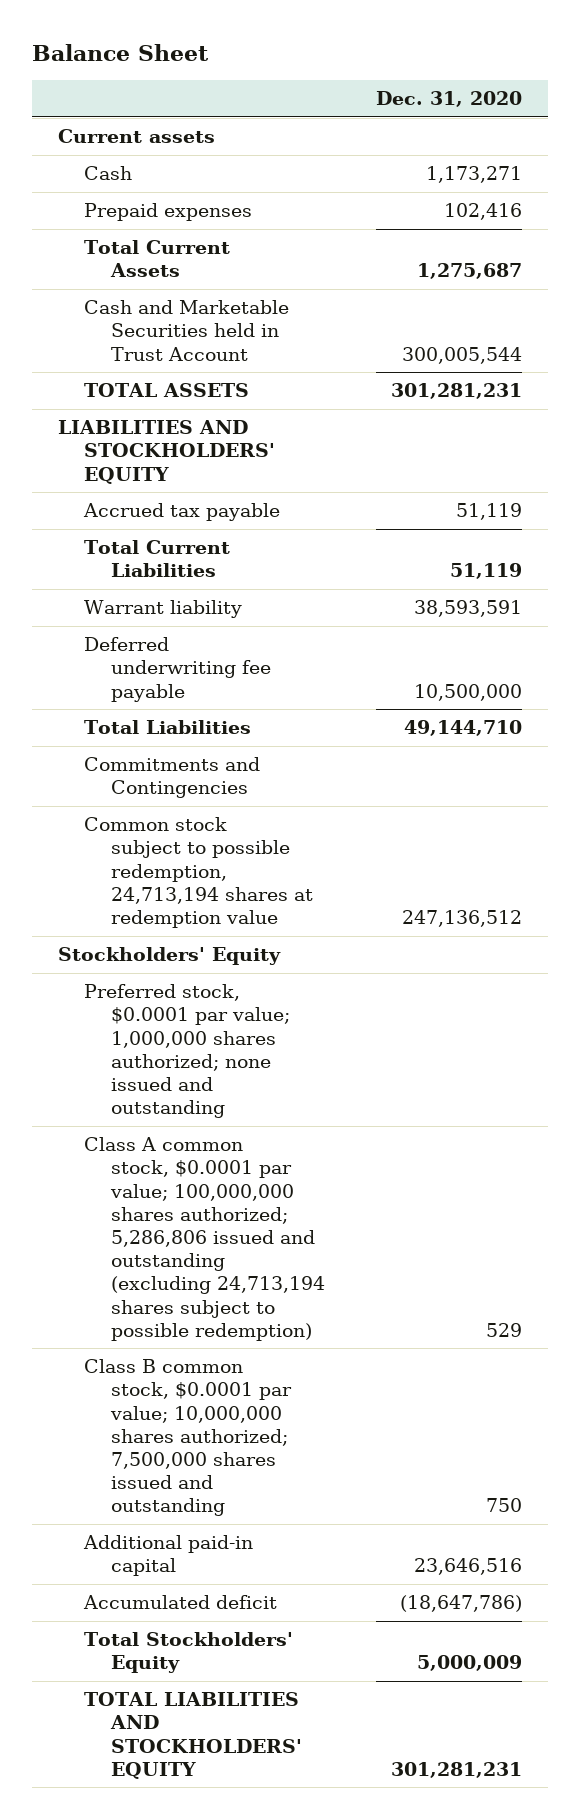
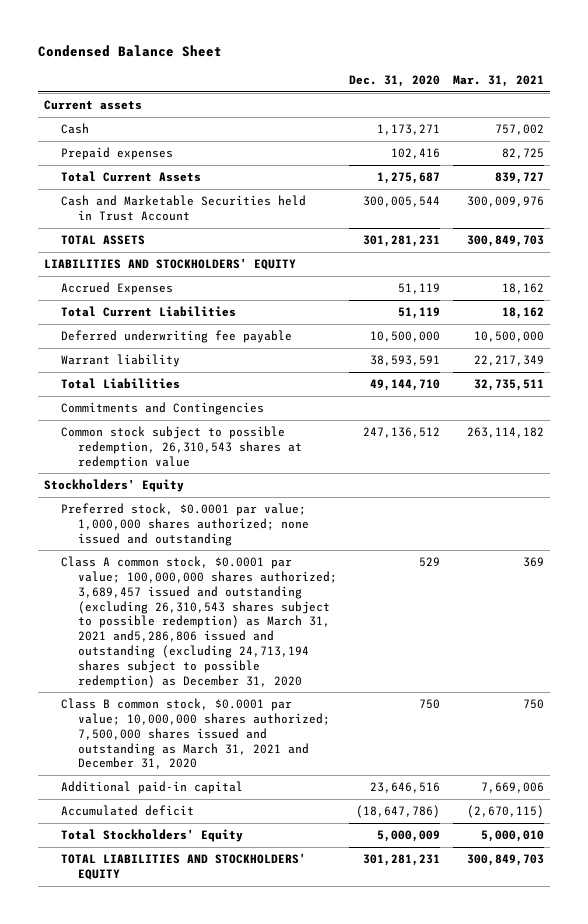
- Balance Sheet
+ Condensed Balance Sheet
- | Dec. 31, 2020
+ | Dec. 31, 2020 | Mar. 31, 2021
- Accrued tax payable | 51,119
+ Accrued Expenses | 51,119 | 18,162
moved down: Warrant liability | 38,593,591 | 22,217,349
- Common stock subject to possible redemption, 24,713,194 shares at redemption value | 247,136,512
+ Common stock subject to possible redemption, 26,310,543 shares at redemption value | 247,136,512 | 263,114,182
- Class A common stock, $0.0001 par value; 100,000,000 shares authorized; 5,286,806 issued and outstanding (excluding 24,713,194 shares subject to possible redemption) | 529
- Class B common stock, $0.0001 par value; 10,000,000 shares authorized; 7,500,000 shares issued and outstanding | 750
+ Class A common stock, $0.0001 par value; 100,000,000 shares authorized; 3,689,457 issued and outstanding (excluding 26,310,543 shares subject to possible redemption) as March 31, 2021 and5,286,806 issued and outstanding (excluding 24,713,194 shares subject to possible redemption) as December 31, 2020 | 529 | 369
+ Class B common stock, $0.0001 par value; 10,000,000 shares authorized; 7,500,000 shares issued and outstanding as March 31, 2021 and December 31, 2020 | 750 | 750

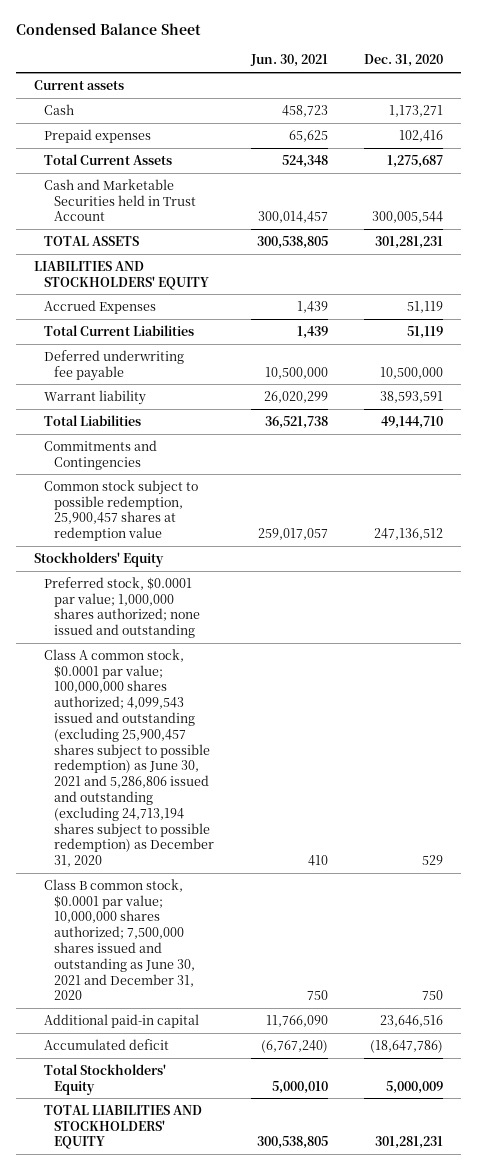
- | Dec. 31, 2020 | Mar. 31, 2021
+ | Jun. 30, 2021 | Dec. 31, 2020
- Common stock subject to possible redemption, 26,310,543 shares at redemption value | 247,136,512 | 263,114,182
+ Common stock subject to possible redemption, 25,900,457 shares at redemption value | 259,017,057 | 247,136,512
- Class A common stock, $0.0001 par value; 100,000,000 shares authorized; 3,689,457 issued and outstanding (excluding 26,310,543 shares subject to possible redemption) as March 31, 2021 and5,286,806 issued and outstanding (excluding 24,713,194 shares subject to possible redemption) as December 31, 2020 | 529 | 369
- Class B common stock, $0.0001 par value; 10,000,000 shares authorized; 7,500,000 shares issued and outstanding as March 31, 2021 and December 31, 2020 | 750 | 750
+ Class A common stock, $0.0001 par value; 100,000,000 shares authorized; 4,099,543 issued and outstanding (excluding 25,900,457 shares subject to possible redemption) as June 30, 2021 and 5,286,806 issued and outstanding (excluding 24,713,194 shares subject to possible redemption) as December 31, 2020 | 410 | 529
+ Class B common stock, $0.0001 par value; 10,000,000 shares authorized; 7,500,000 shares issued and outstanding as June 30, 2021 and December 31, 2020 | 750 | 750

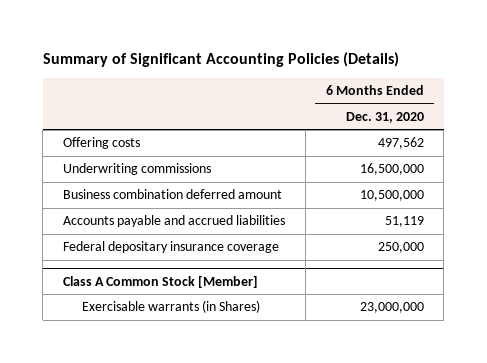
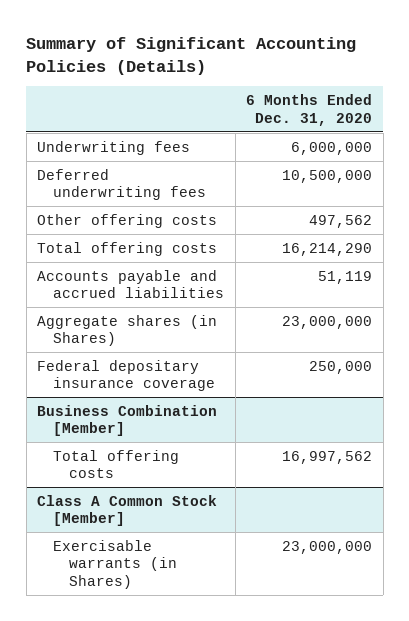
- Offering costs | 497,562
- Underwriting commissions | 16,500,000
- Business combination deferred amount | 10,500,000
+ Underwriting fees | 6,000,000
+ Deferred underwriting fees | 10,500,000
+ Other offering costs | 497,562
+ Total offering costs | 16,214,290
+ Aggregate shares (in Shares) | 23,000,000
+ Business Combination [Member]
+ Total offering costs | 16,997,562

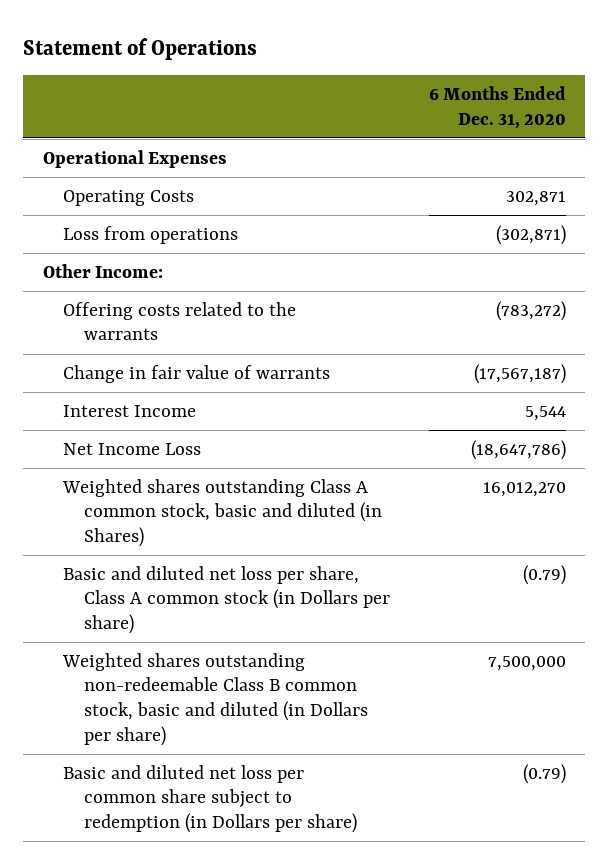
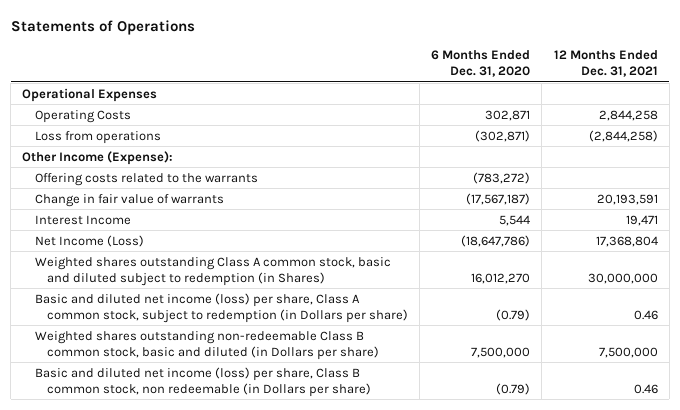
- Statement of Operations
+ Statements of Operations
- | 6 Months Ended Dec. 31, 2020
+ | 6 Months Ended Dec. 31, 2020 | 12 Months Ended Dec. 31, 2021
- Other Income:
+ Other Income (Expense):
- Net Income Loss | (18,647,786)
- Weighted shares outstanding Class A common stock, basic and diluted (in Shares) | 16,012,270
- Basic and diluted net loss per share, Class A common stock (in Dollars per share) | (0.79)
+ Net Income (Loss) | (18,647,786) | 17,368,804
+ Weighted shares outstanding Class A common stock, basic and diluted subject to redemption (in Shares) | 16,012,270 | 30,000,000
+ Basic and diluted net income (loss) per share, Class A common stock, subject to redemption (in Dollars per share) | (0.79) | 0.46
- Basic and diluted net loss per common share subject to redemption (in Dollars per share) | (0.79)
+ Basic and diluted net income (loss) per share, Class B common stock, non redeemable (in Dollars per share) | (0.79) | 0.46

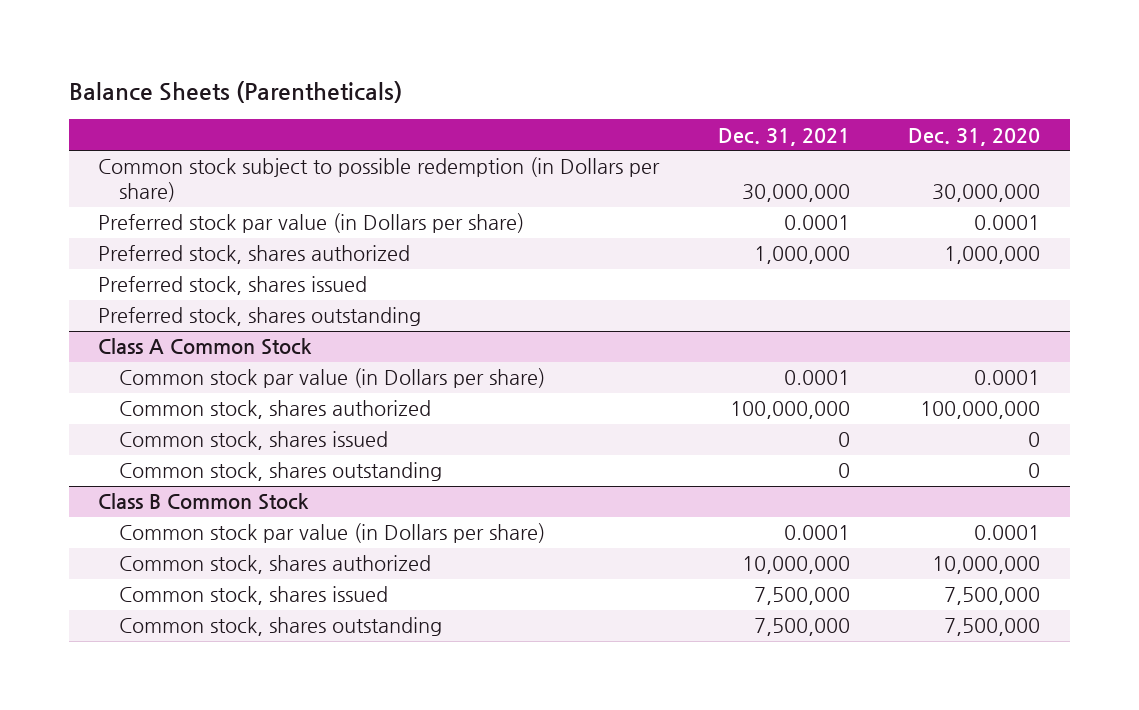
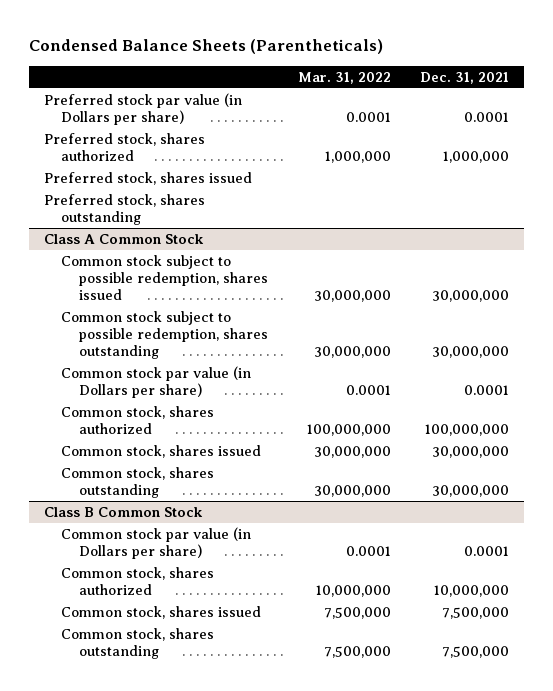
- Balance Sheets (Parentheticals)
+ Condensed Balance Sheets (Parentheticals)
- | Dec. 31, 2021 | Dec. 31, 2020
+ | Mar. 31, 2022 | Dec. 31, 2021
- Common stock subject to possible redemption (in Dollars per share) | 30,000,000 | 30,000,000
@ Class A Common Stock
+ Common stock subject to possible redemption, shares issued | 30,000,000 | 30,000,000
+ Common stock subject to possible redemption, shares outstanding | 30,000,000 | 30,000,000
- Common stock, shares issued | 0 | 0
- Common stock, shares outstanding | 0 | 0
+ Common stock, shares issued | 30,000,000 | 30,000,000
+ Common stock, shares outstanding | 30,000,000 | 30,000,000

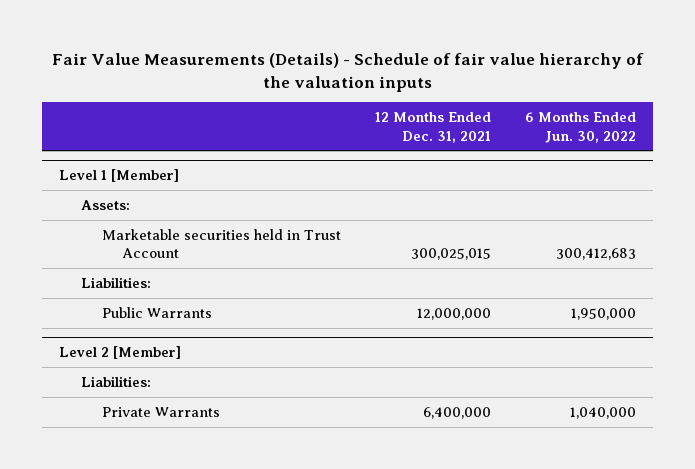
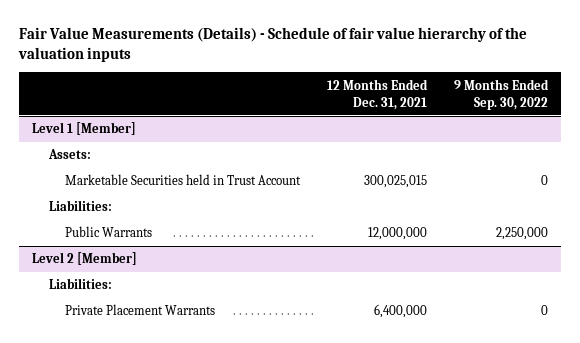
- | 12 Months Ended Dec. 31, 2021 | 6 Months Ended Jun. 30, 2022
+ | 12 Months Ended Dec. 31, 2021 | 9 Months Ended Sep. 30, 2022
@ Level 1 [Member]
- Marketable securities held in Trust Account | 300,025,015 | 300,412,683
+ Marketable Securities held in Trust Account | 300,025,015 | 0
@ Level 2 [Member]
- Private Warrants | 6,400,000 | 1,040,000
+ Private Placement Warrants | 6,400,000 | 0

